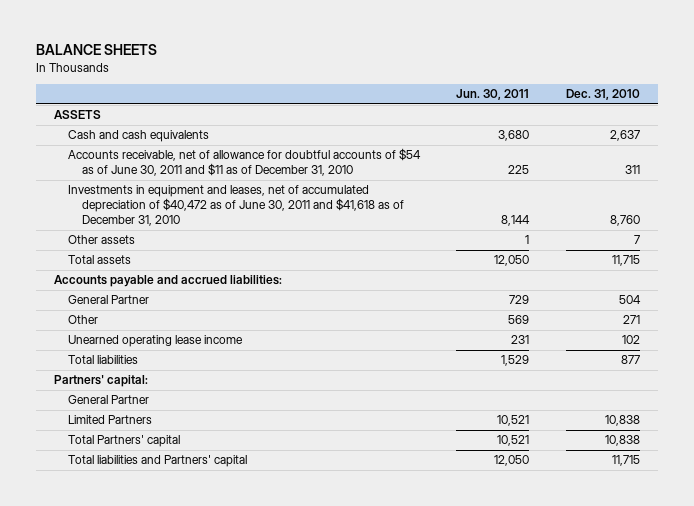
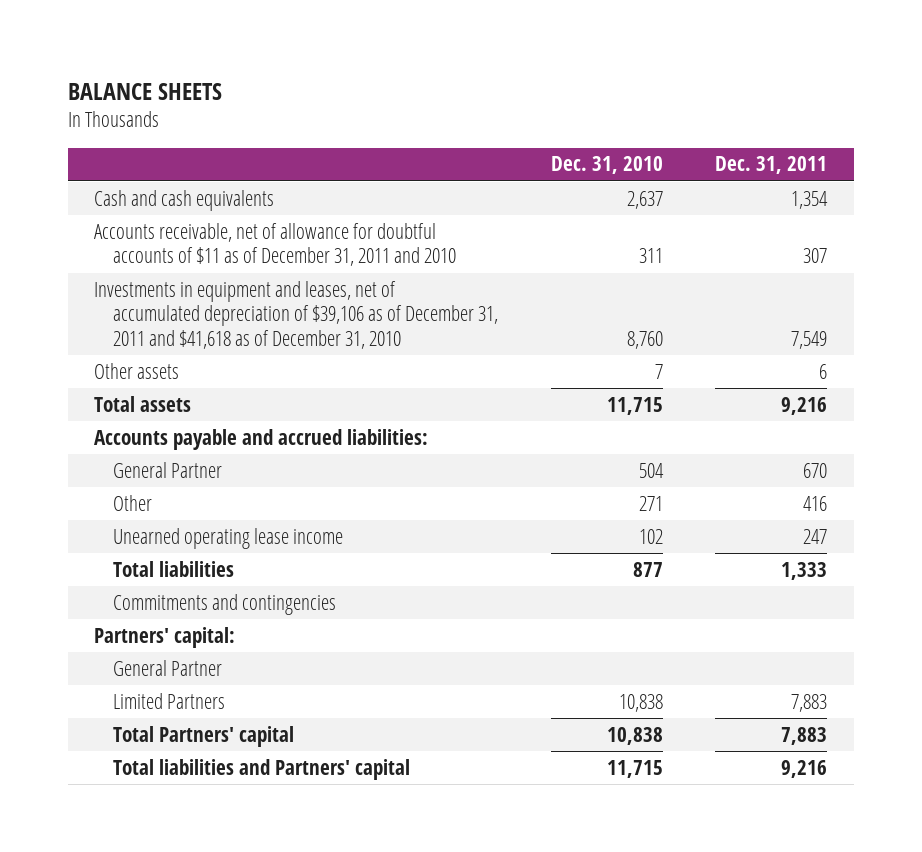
- | Jun. 30, 2011 | Dec. 31, 2010
+ | Dec. 31, 2010 | Dec. 31, 2011
- ASSETS
- Accounts receivable, net of allowance for doubtful accounts of $54 as of June 30, 2011 and $11 as of December 31, 2010 | 225 | 311
- Investments in equipment and leases, net of accumulated depreciation of $40,472 as of June 30, 2011 and $41,618 as of December 31, 2010 | 8,144 | 8,760
+ Accounts receivable, net of allowance for doubtful accounts of $11 as of December 31, 2011 and 2010 | 311 | 307
+ Investments in equipment and leases, net of accumulated depreciation of $39,106 as of December 31, 2011 and $41,618 as of December 31, 2010 | 8,760 | 7,549
+ Commitments and contingencies

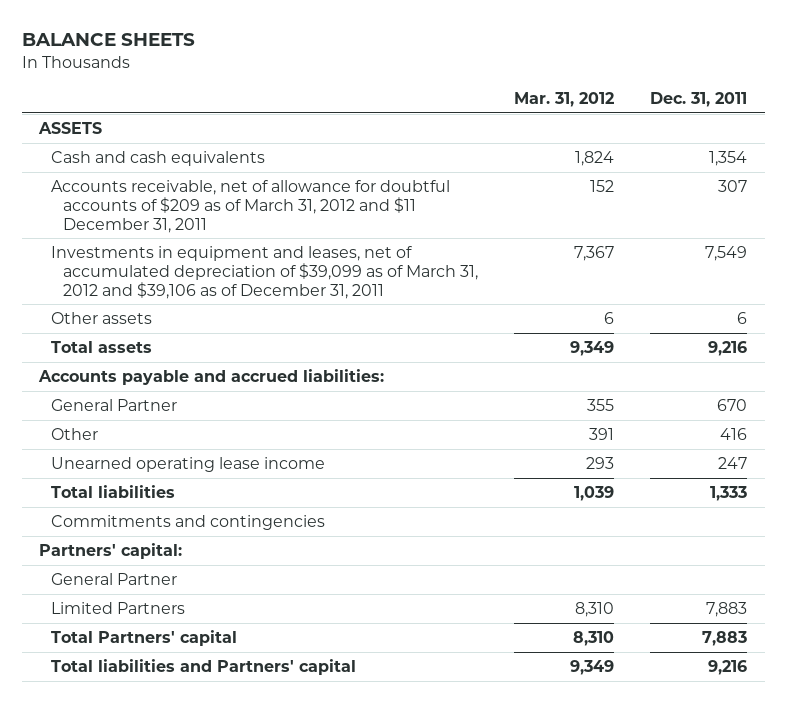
- | Dec. 31, 2010 | Dec. 31, 2011
+ | Mar. 31, 2012 | Dec. 31, 2011
+ ASSETS
- Accounts receivable, net of allowance for doubtful accounts of $11 as of December 31, 2011 and 2010 | 311 | 307
- Investments in equipment and leases, net of accumulated depreciation of $39,106 as of December 31, 2011 and $41,618 as of December 31, 2010 | 8,760 | 7,549
+ Accounts receivable, net of allowance for doubtful accounts of $209 as of March 31, 2012 and $11 December 31, 2011 | 152 | 307
+ Investments in equipment and leases, net of accumulated depreciation of $39,099 as of March 31, 2012 and $39,106 as of December 31, 2011 | 7,367 | 7,549

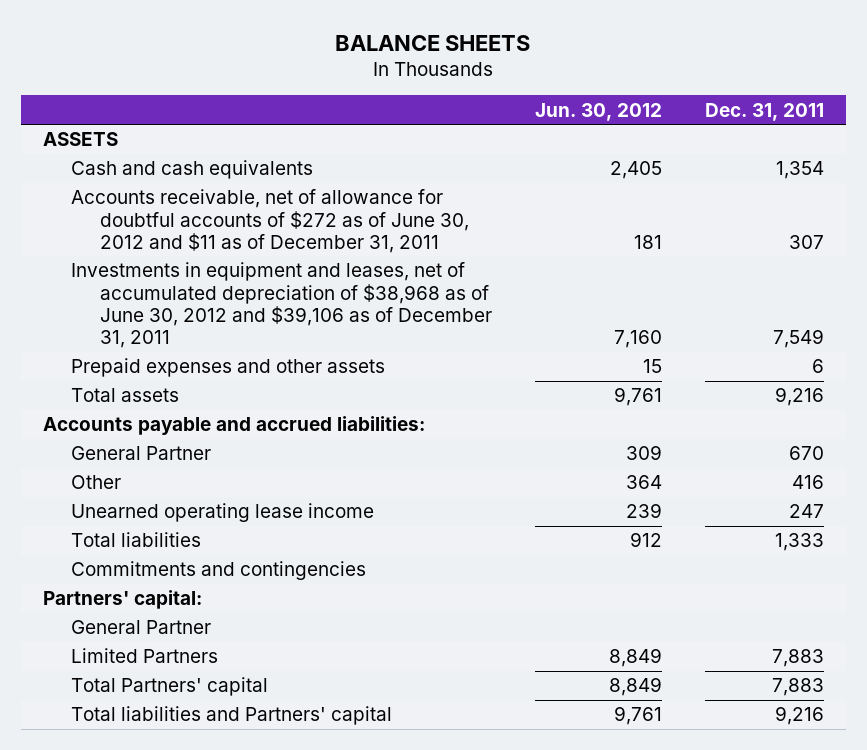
- | Mar. 31, 2012 | Dec. 31, 2011
+ | Jun. 30, 2012 | Dec. 31, 2011
- Accounts receivable, net of allowance for doubtful accounts of $209 as of March 31, 2012 and $11 December 31, 2011 | 152 | 307
- Investments in equipment and leases, net of accumulated depreciation of $39,099 as of March 31, 2012 and $39,106 as of December 31, 2011 | 7,367 | 7,549
- Other assets | 6 | 6
+ Accounts receivable, net of allowance for doubtful accounts of $272 as of June 30, 2012 and $11 as of December 31, 2011 | 181 | 307
+ Investments in equipment and leases, net of accumulated depreciation of $38,968 as of June 30, 2012 and $39,106 as of December 31, 2011 | 7,160 | 7,549
+ Prepaid expenses and other assets | 15 | 6

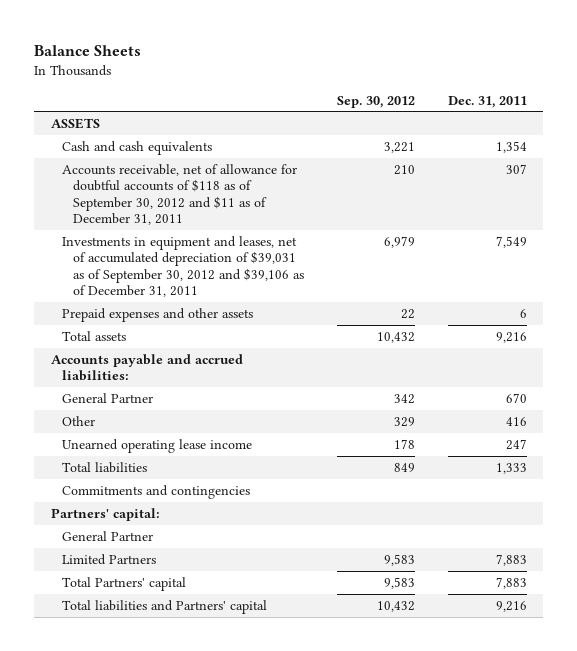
- BALANCE SHEETS
+ Balance Sheets
- | Jun. 30, 2012 | Dec. 31, 2011
+ | Sep. 30, 2012 | Dec. 31, 2011
- Accounts receivable, net of allowance for doubtful accounts of $272 as of June 30, 2012 and $11 as of December 31, 2011 | 181 | 307
- Investments in equipment and leases, net of accumulated depreciation of $38,968 as of June 30, 2012 and $39,106 as of December 31, 2011 | 7,160 | 7,549
+ Accounts receivable, net of allowance for doubtful accounts of $118 as of September 30, 2012 and $11 as of December 31, 2011 | 210 | 307
+ Investments in equipment and leases, net of accumulated depreciation of $39,031 as of September 30, 2012 and $39,106 as of December 31, 2011 | 6,979 | 7,549

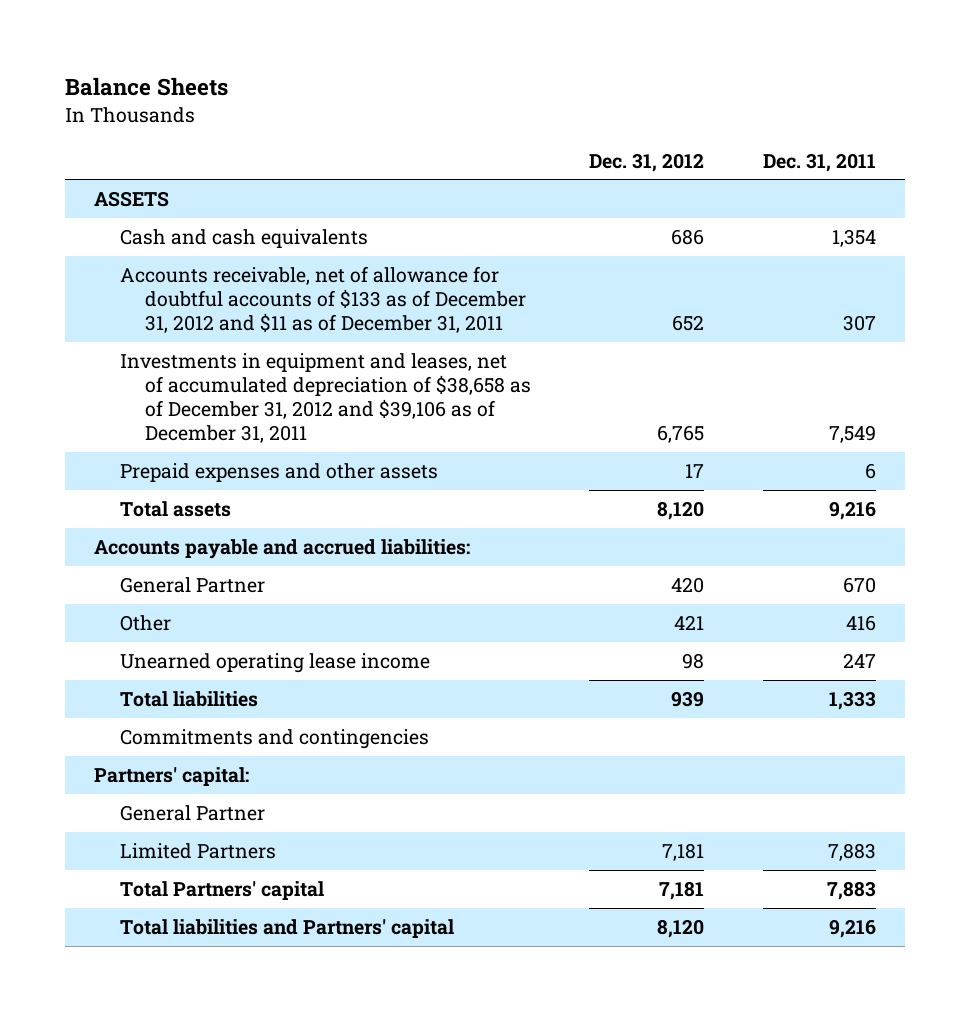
- | Sep. 30, 2012 | Dec. 31, 2011
+ | Dec. 31, 2012 | Dec. 31, 2011
- Accounts receivable, net of allowance for doubtful accounts of $118 as of September 30, 2012 and $11 as of December 31, 2011 | 210 | 307
- Investments in equipment and leases, net of accumulated depreciation of $39,031 as of September 30, 2012 and $39,106 as of December 31, 2011 | 6,979 | 7,549
+ Accounts receivable, net of allowance for doubtful accounts of $133 as of December 31, 2012 and $11 as of December 31, 2011 | 652 | 307
+ Investments in equipment and leases, net of accumulated depreciation of $38,658 as of December 31, 2012 and $39,106 as of December 31, 2011 | 6,765 | 7,549

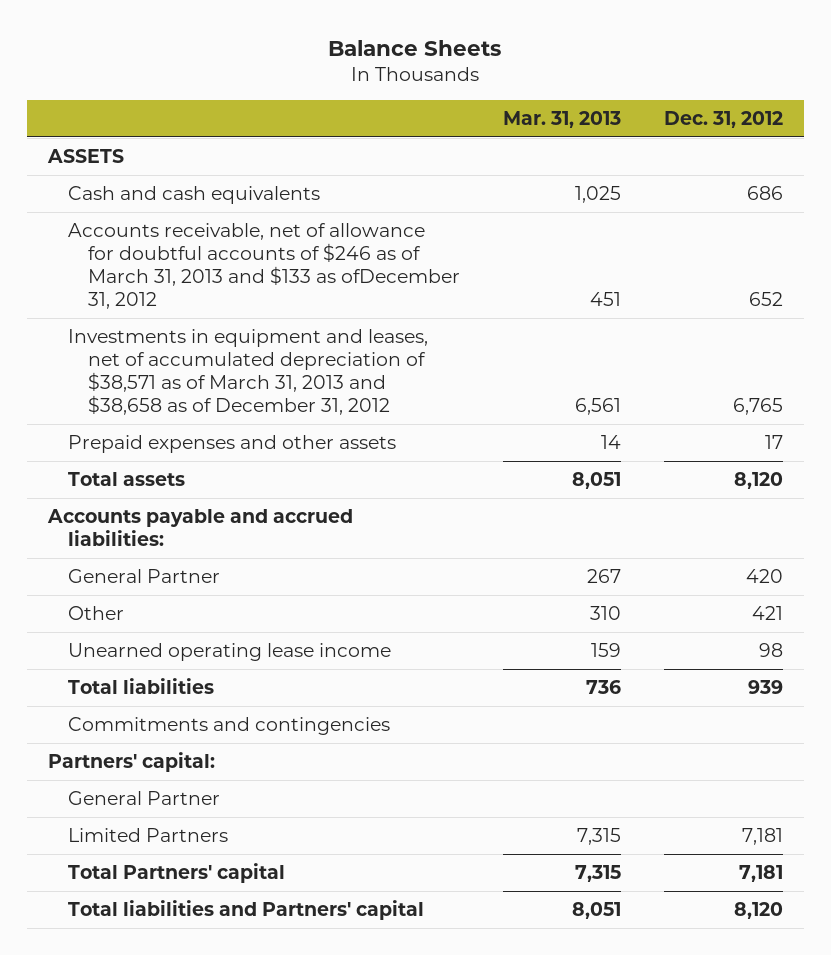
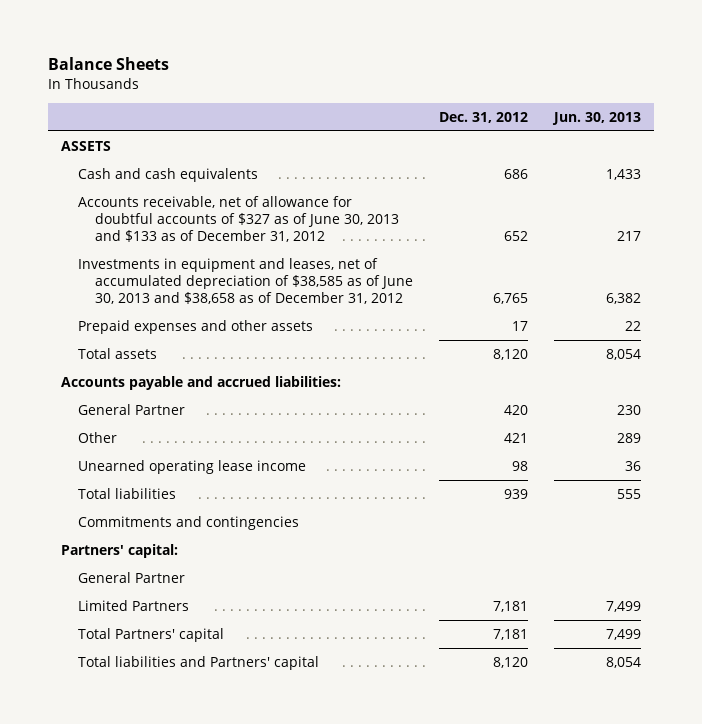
- | Mar. 31, 2013 | Dec. 31, 2012
+ | Dec. 31, 2012 | Jun. 30, 2013
- Accounts receivable, net of allowance for doubtful accounts of $246 as of March 31, 2013 and $133 as ofDecember 31, 2012 | 451 | 652
- Investments in equipment and leases, net of accumulated depreciation of $38,571 as of March 31, 2013 and $38,658 as of December 31, 2012 | 6,561 | 6,765
+ Accounts receivable, net of allowance for doubtful accounts of $327 as of June 30, 2013 and $133 as of December 31, 2012 | 652 | 217
+ Investments in equipment and leases, net of accumulated depreciation of $38,585 as of June 30, 2013 and $38,658 as of December 31, 2012 | 6,765 | 6,382

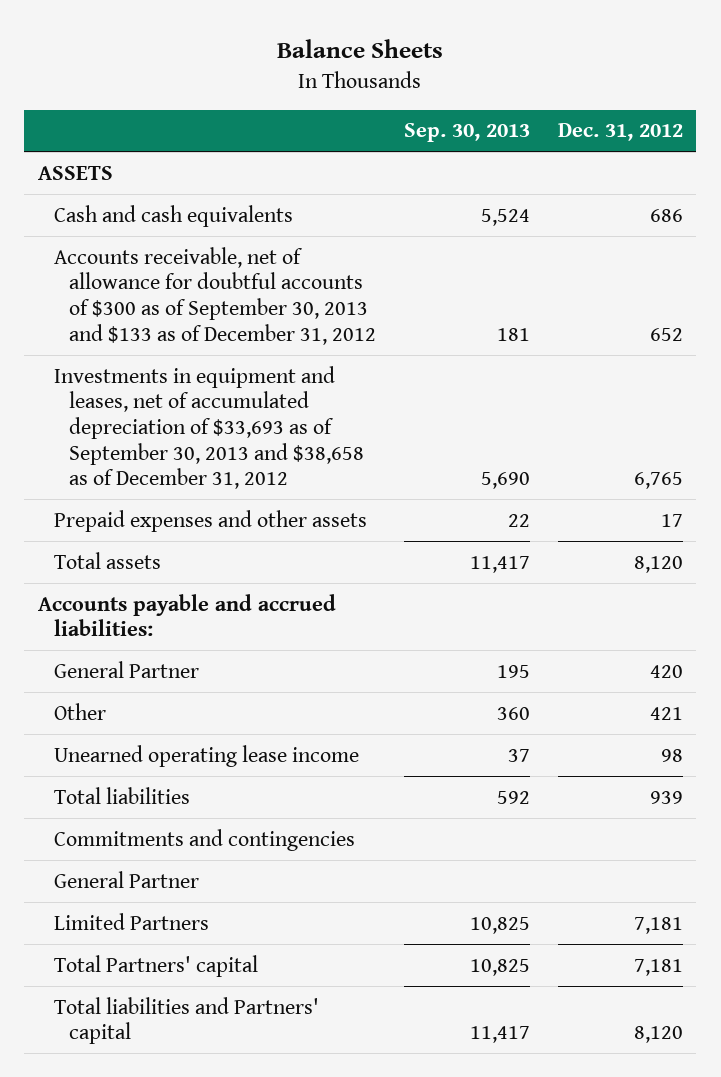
- | Dec. 31, 2012 | Jun. 30, 2013
+ | Sep. 30, 2013 | Dec. 31, 2012
- Accounts receivable, net of allowance for doubtful accounts of $327 as of June 30, 2013 and $133 as of December 31, 2012 | 652 | 217
- Investments in equipment and leases, net of accumulated depreciation of $38,585 as of June 30, 2013 and $38,658 as of December 31, 2012 | 6,765 | 6,382
+ Accounts receivable, net of allowance for doubtful accounts of $300 as of September 30, 2013 and $133 as of December 31, 2012 | 181 | 652
+ Investments in equipment and leases, net of accumulated depreciation of $33,693 as of September 30, 2013 and $38,658 as of December 31, 2012 | 5,690 | 6,765
- Partners' capital:

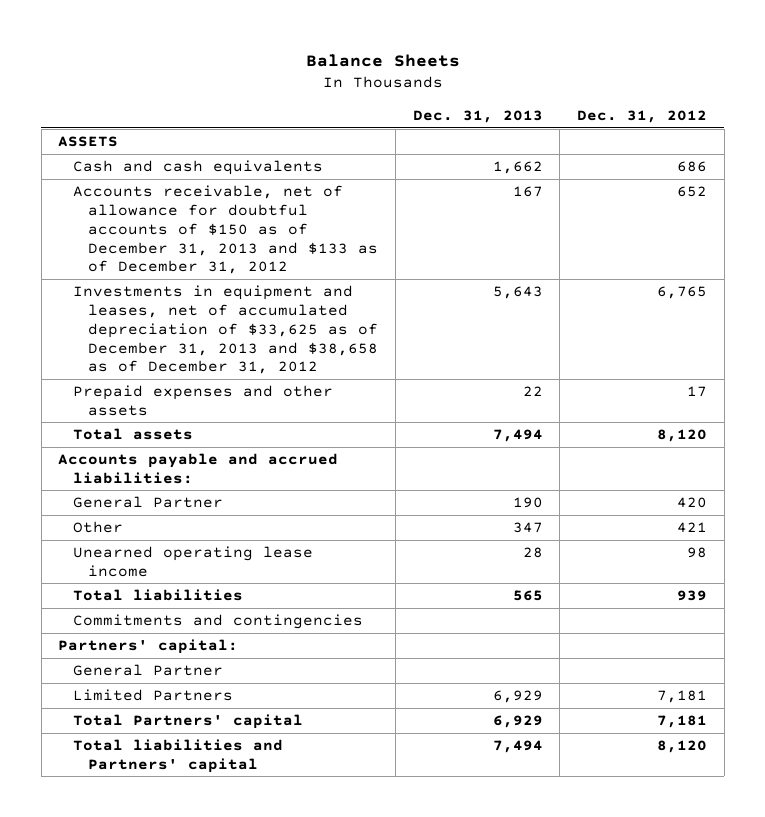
- | Sep. 30, 2013 | Dec. 31, 2012
+ | Dec. 31, 2013 | Dec. 31, 2012
- Accounts receivable, net of allowance for doubtful accounts of $300 as of September 30, 2013 and $133 as of December 31, 2012 | 181 | 652
- Investments in equipment and leases, net of accumulated depreciation of $33,693 as of September 30, 2013 and $38,658 as of December 31, 2012 | 5,690 | 6,765
+ Accounts receivable, net of allowance for doubtful accounts of $150 as of December 31, 2013 and $133 as of December 31, 2012 | 167 | 652
+ Investments in equipment and leases, net of accumulated depreciation of $33,625 as of December 31, 2013 and $38,658 as of December 31, 2012 | 5,643 | 6,765
+ Partners' capital:

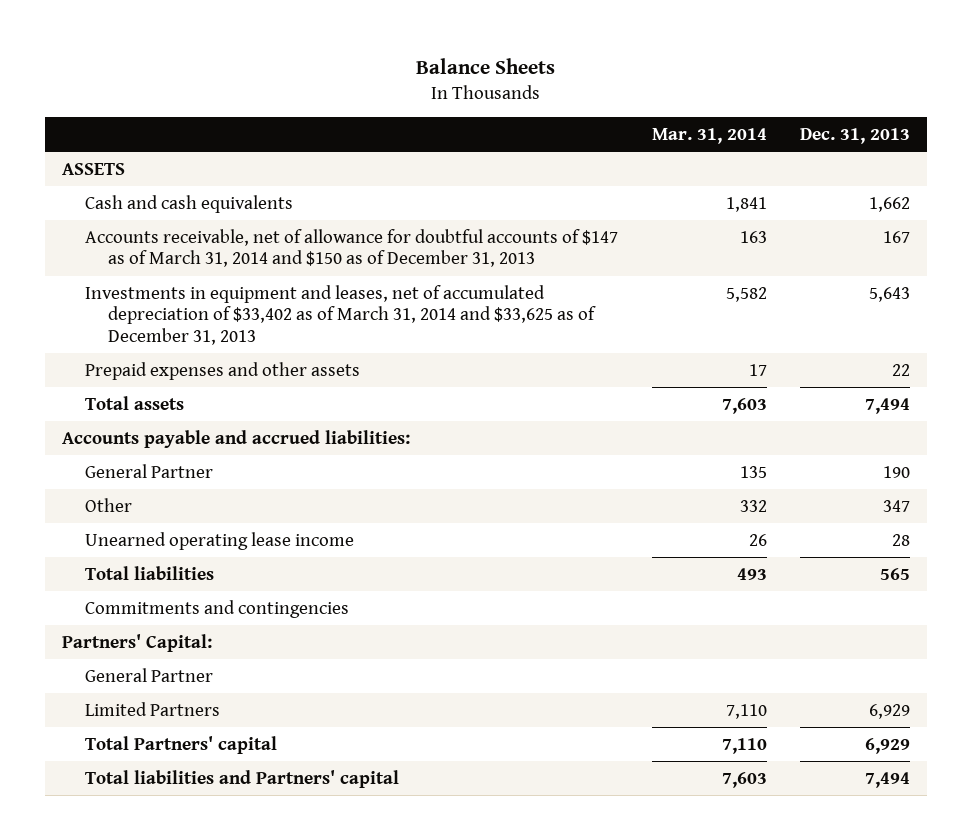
- | Dec. 31, 2013 | Dec. 31, 2012
+ | Mar. 31, 2014 | Dec. 31, 2013
- Accounts receivable, net of allowance for doubtful accounts of $150 as of December 31, 2013 and $133 as of December 31, 2012 | 167 | 652
- Investments in equipment and leases, net of accumulated depreciation of $33,625 as of December 31, 2013 and $38,658 as of December 31, 2012 | 5,643 | 6,765
+ Accounts receivable, net of allowance for doubtful accounts of $147 as of March 31, 2014 and $150 as of December 31, 2013 | 163 | 167
+ Investments in equipment and leases, net of accumulated depreciation of $33,402 as of March 31, 2014 and $33,625 as of December 31, 2013 | 5,582 | 5,643
- Partners' capital:
+ Partners' Capital:

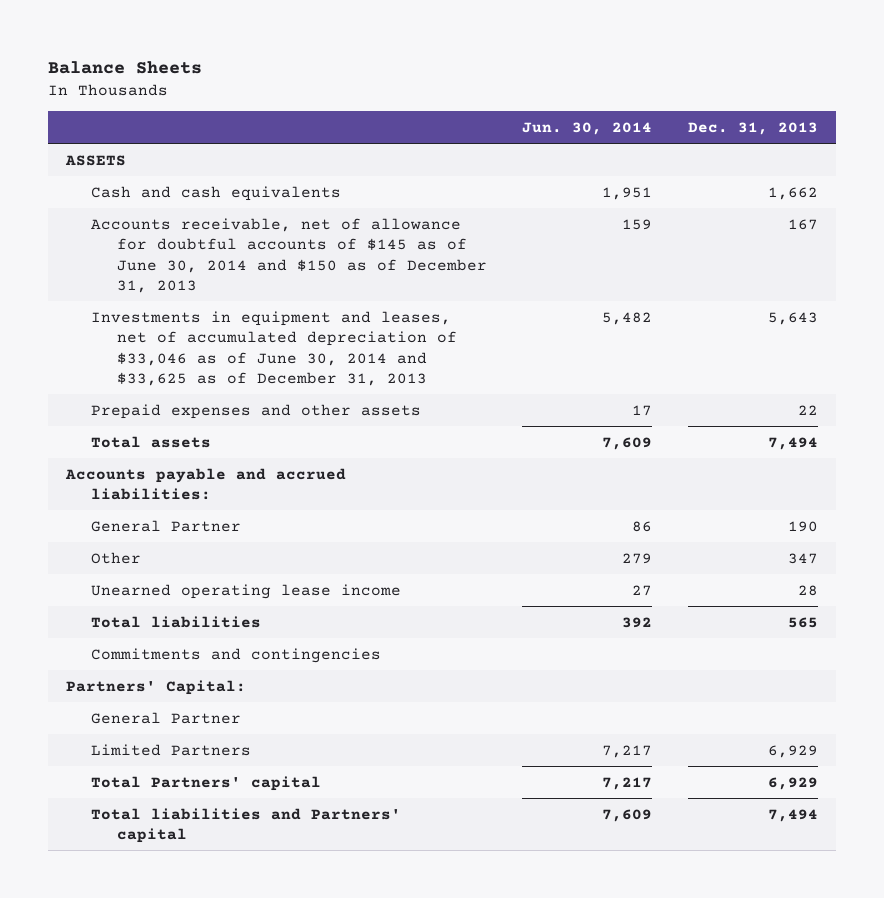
- | Mar. 31, 2014 | Dec. 31, 2013
+ | Jun. 30, 2014 | Dec. 31, 2013
- Accounts receivable, net of allowance for doubtful accounts of $147 as of March 31, 2014 and $150 as of December 31, 2013 | 163 | 167
- Investments in equipment and leases, net of accumulated depreciation of $33,402 as of March 31, 2014 and $33,625 as of December 31, 2013 | 5,582 | 5,643
+ Accounts receivable, net of allowance for doubtful accounts of $145 as of June 30, 2014 and $150 as of December 31, 2013 | 159 | 167
+ Investments in equipment and leases, net of accumulated depreciation of $33,046 as of June 30, 2014 and $33,625 as of December 31, 2013 | 5,482 | 5,643

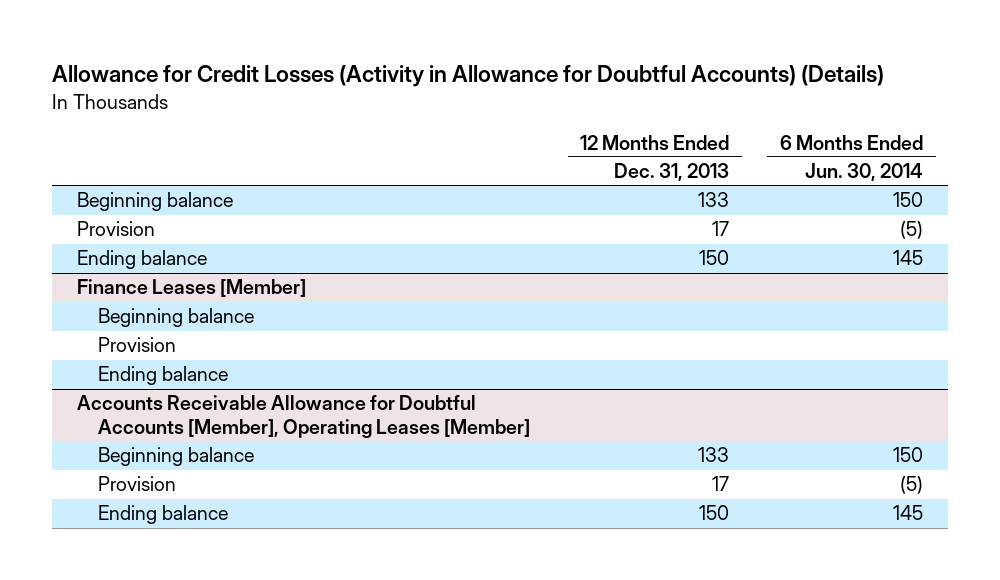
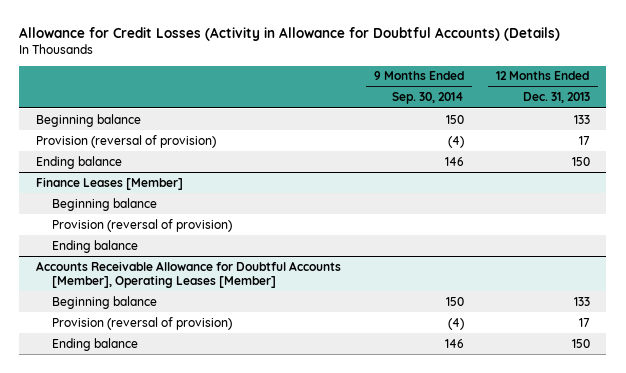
- | 12 Months Ended Dec. 31, 2013 | 6 Months Ended Jun. 30, 2014
+ | 9 Months Ended Sep. 30, 2014 | 12 Months Ended Dec. 31, 2013
- Provision | 17 | (5)
+ Provision (reversal of provision) | (4) | 17
@ Finance Leases [Member]
- Provision
+ Provision (reversal of provision)
@ Accounts Receivable Allowance for Doubtful Accounts [Member], Operating Leases [Member]
- Provision | 17 | (5)
+ Provision (reversal of provision) | (4) | 17

